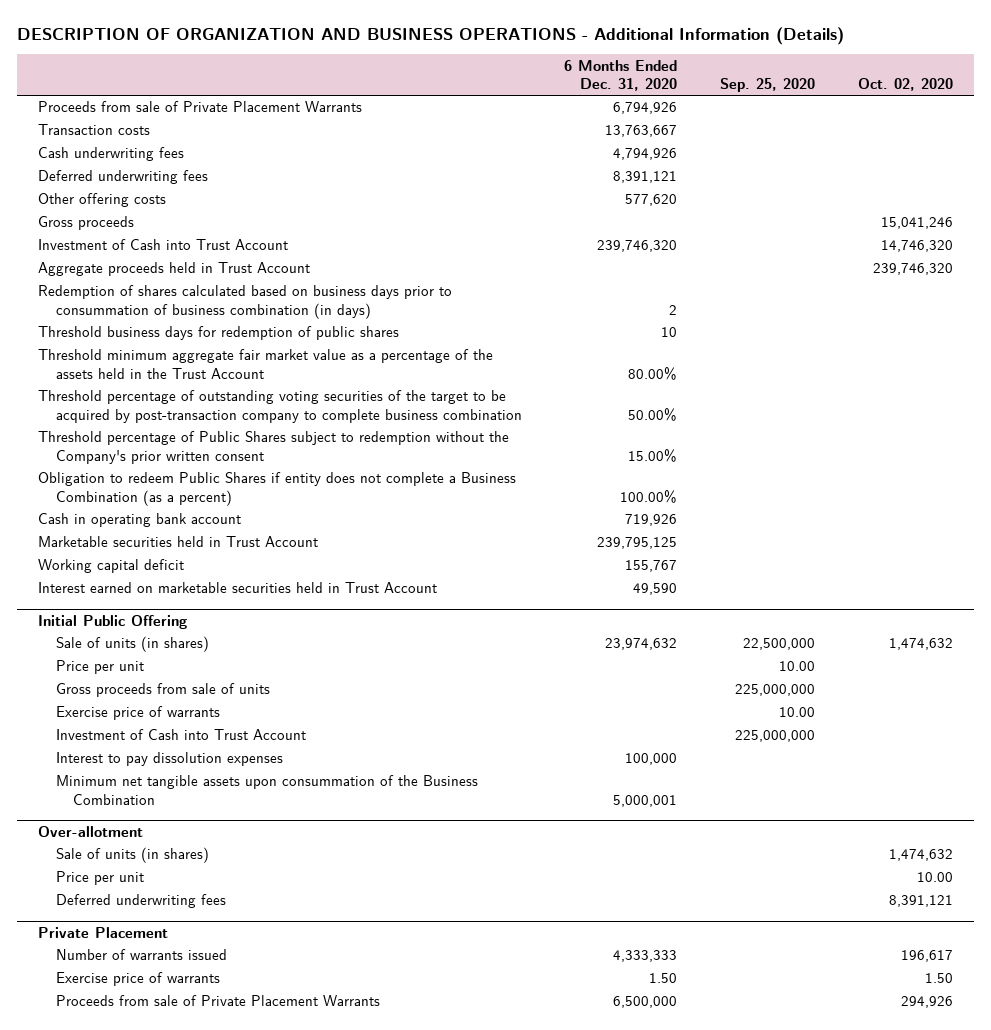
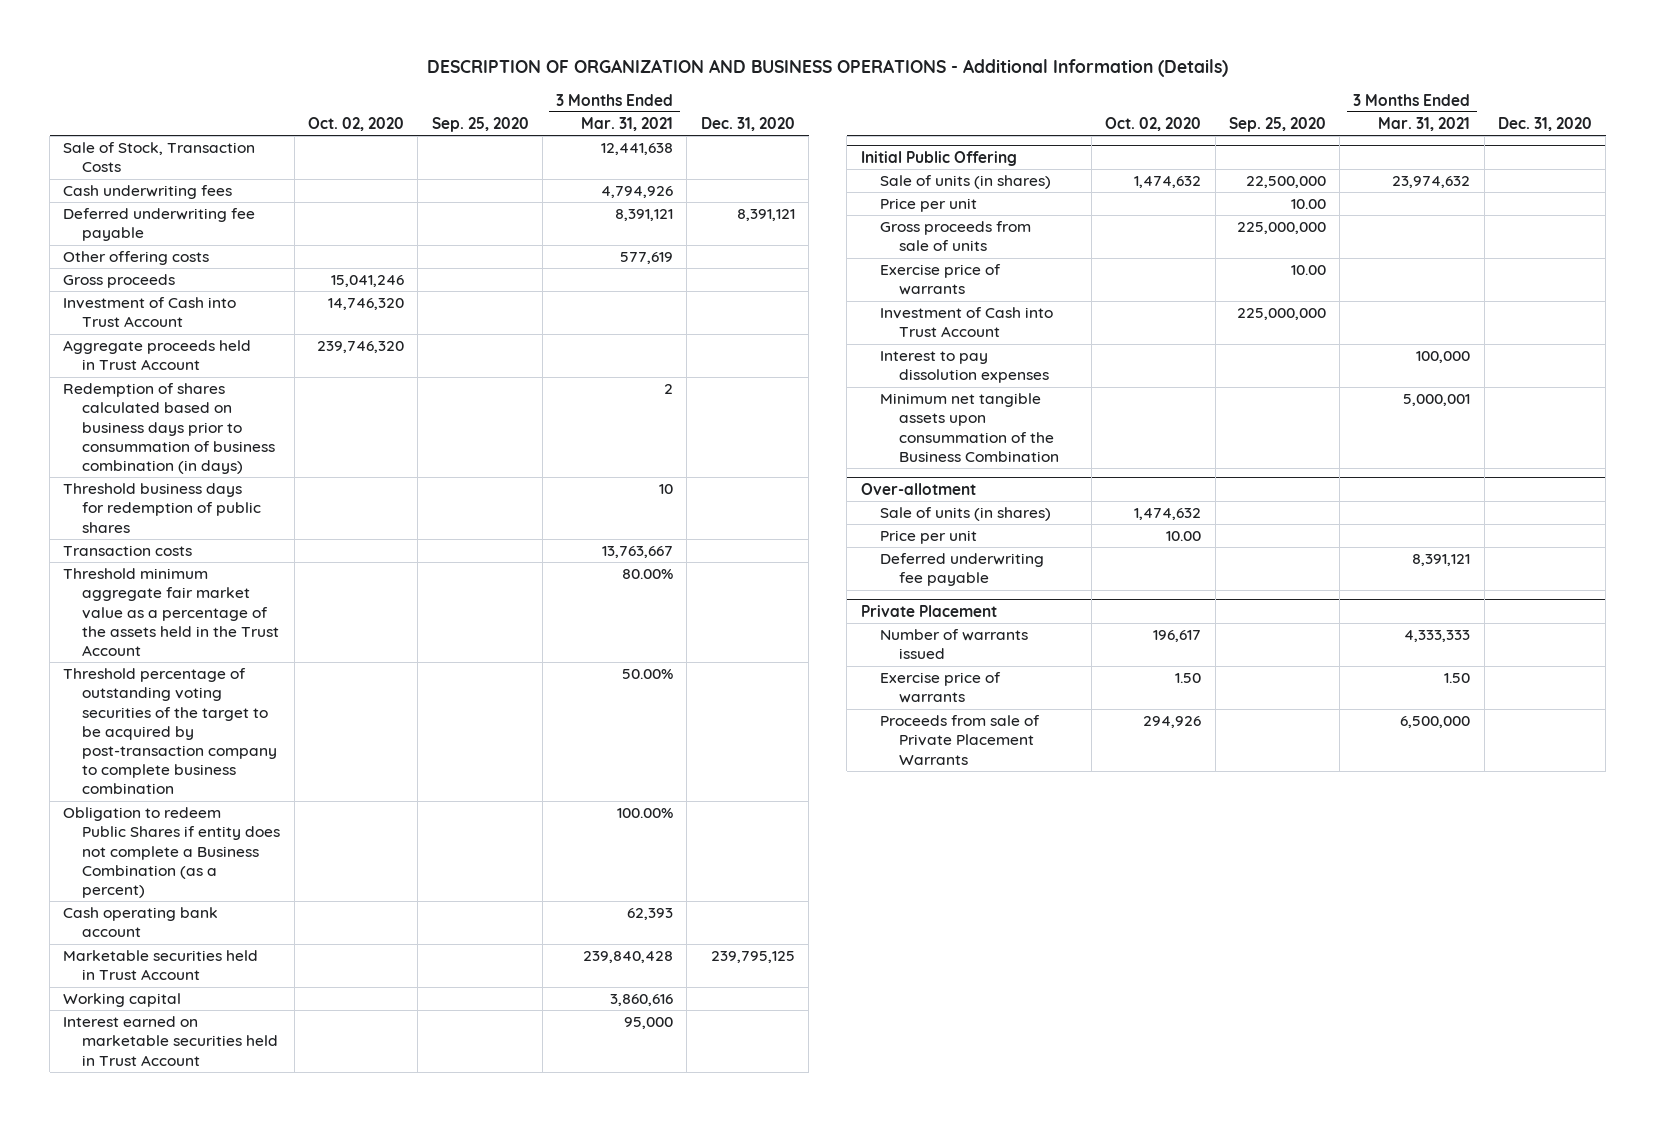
- | 6 Months Ended Dec. 31, 2020 | Sep. 25, 2020 | Oct. 02, 2020
+ | Oct. 02, 2020 | Sep. 25, 2020 | 3 Months Ended Mar. 31, 2021 | Dec. 31, 2020
- Proceeds from sale of Private Placement Warrants | 6,794,926 | |
+ Sale of Stock, Transaction Costs | | | 12,441,638 |
- Deferred underwriting fees | 8,391,121 | |
+ Deferred underwriting fee payable | | | 8,391,121 | 8,391,121
moved down: Transaction costs | | | 13,763,667 |
- Threshold percentage of Public Shares subject to redemption without the Company's prior written consent | 15.00% | |
- Cash in operating bank account | 719,926 | |
+ Cash operating bank account | | | 62,393 |
- Working capital deficit | 155,767 | |
+ Working capital | | | 3,860,616 |
@ Over-allotment
- Deferred underwriting fees | | | 8,391,121
+ Deferred underwriting fee payable | | | 8,391,121 |

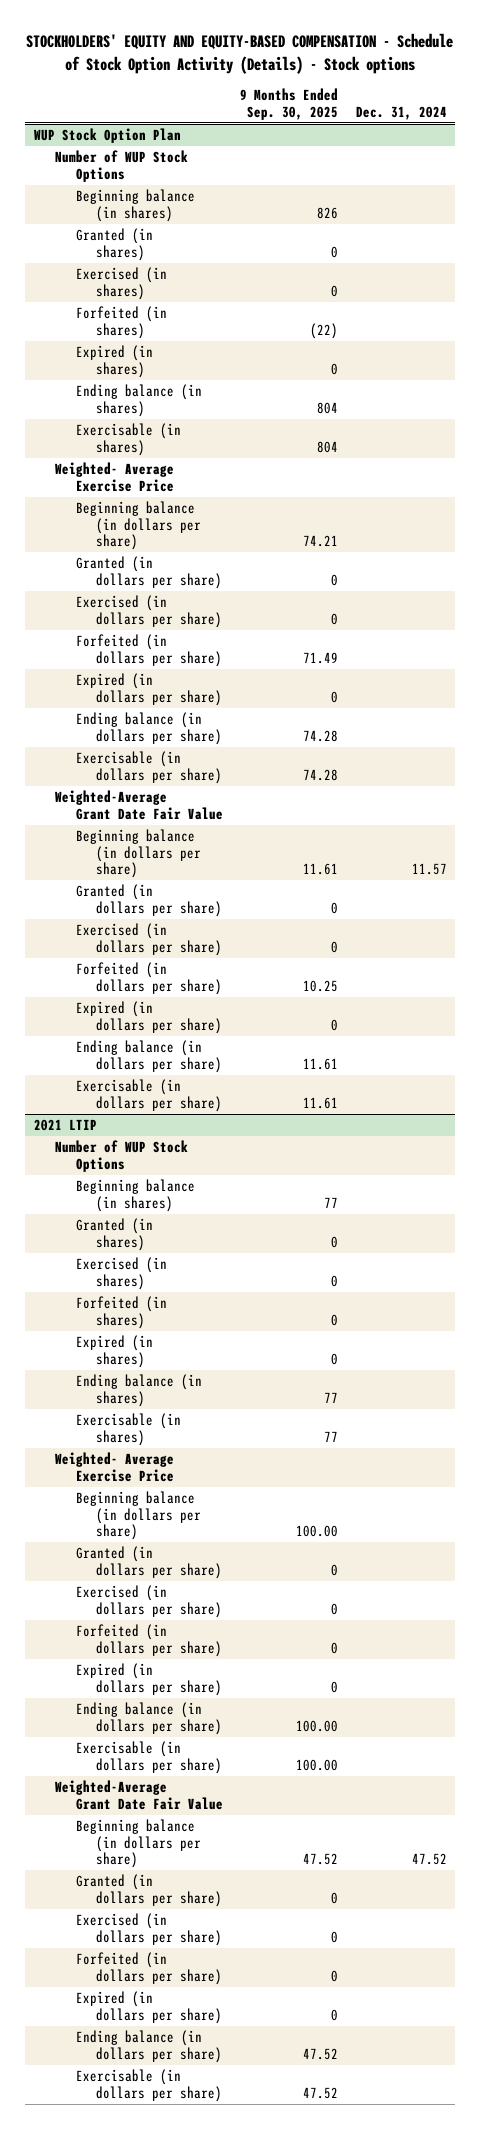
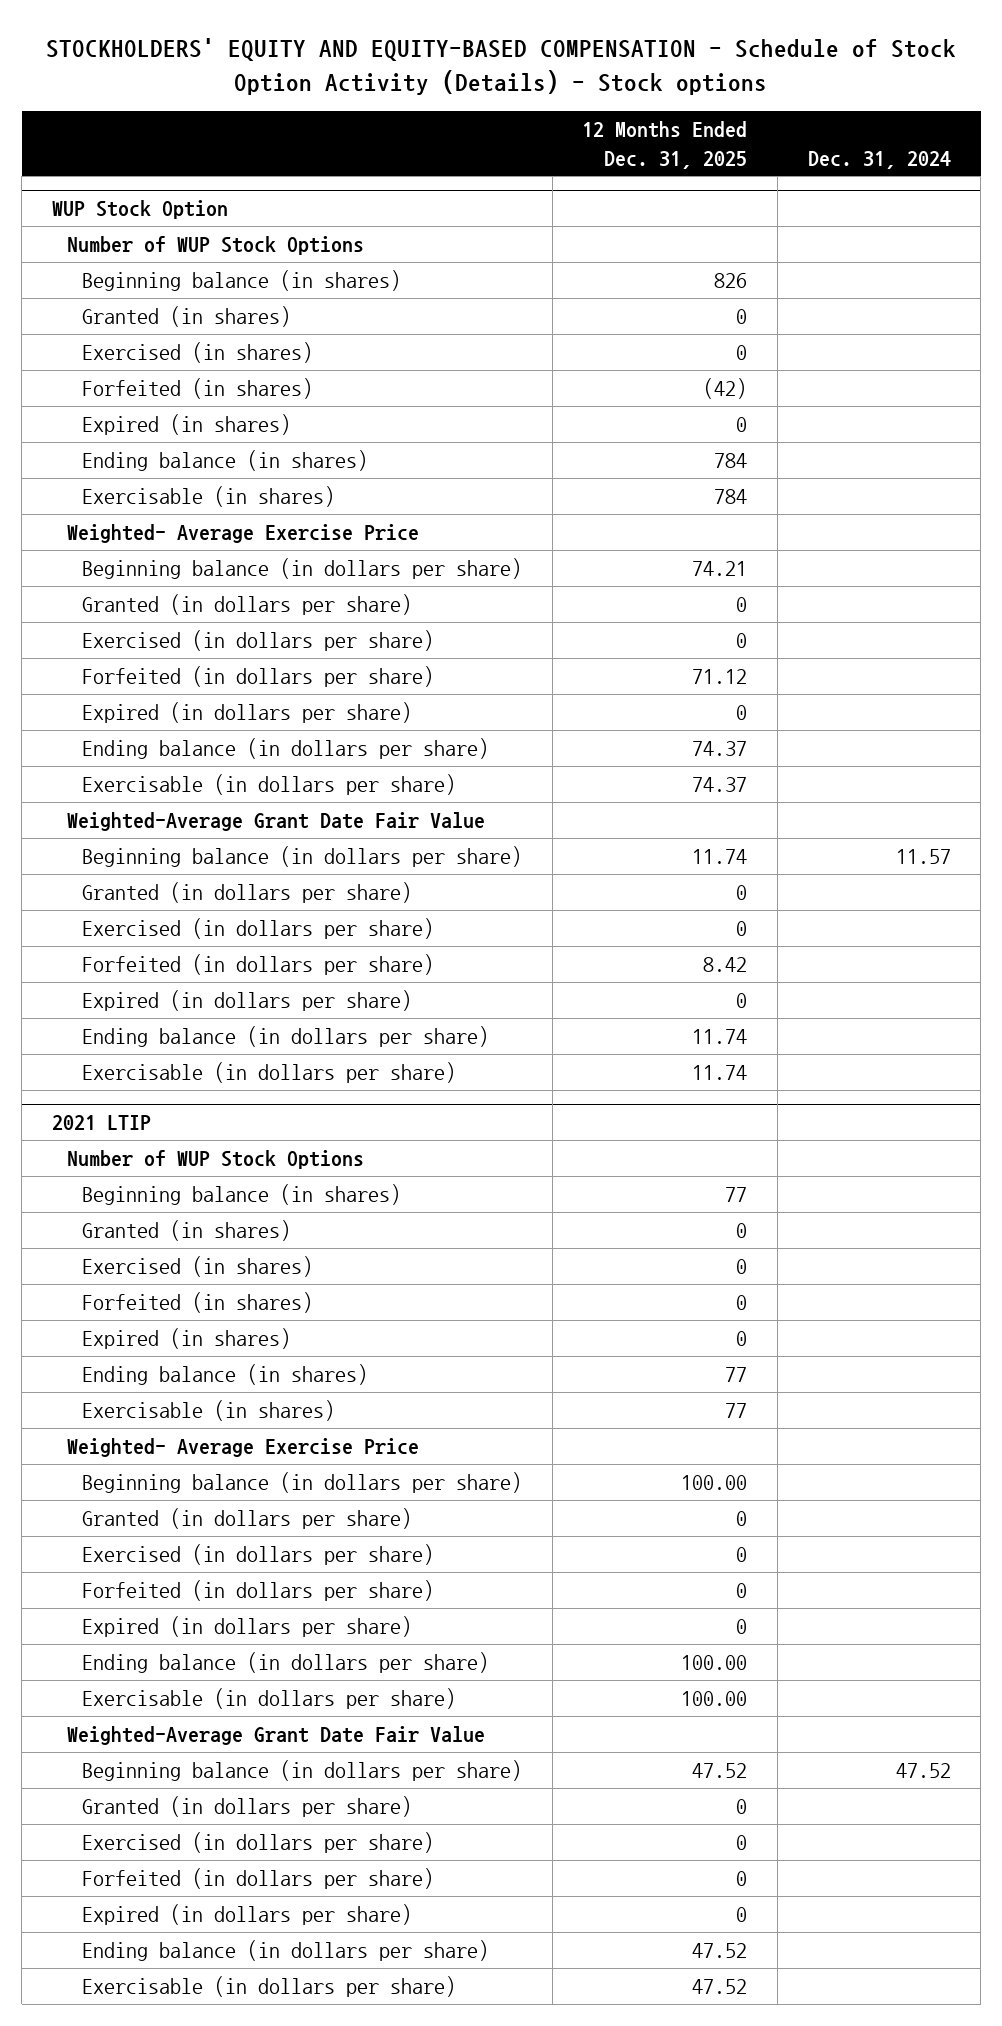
- | 9 Months Ended Sep. 30, 2025 | Dec. 31, 2024
+ | 12 Months Ended Dec. 31, 2025 | Dec. 31, 2024
- WUP Stock Option Plan
+ WUP Stock Option

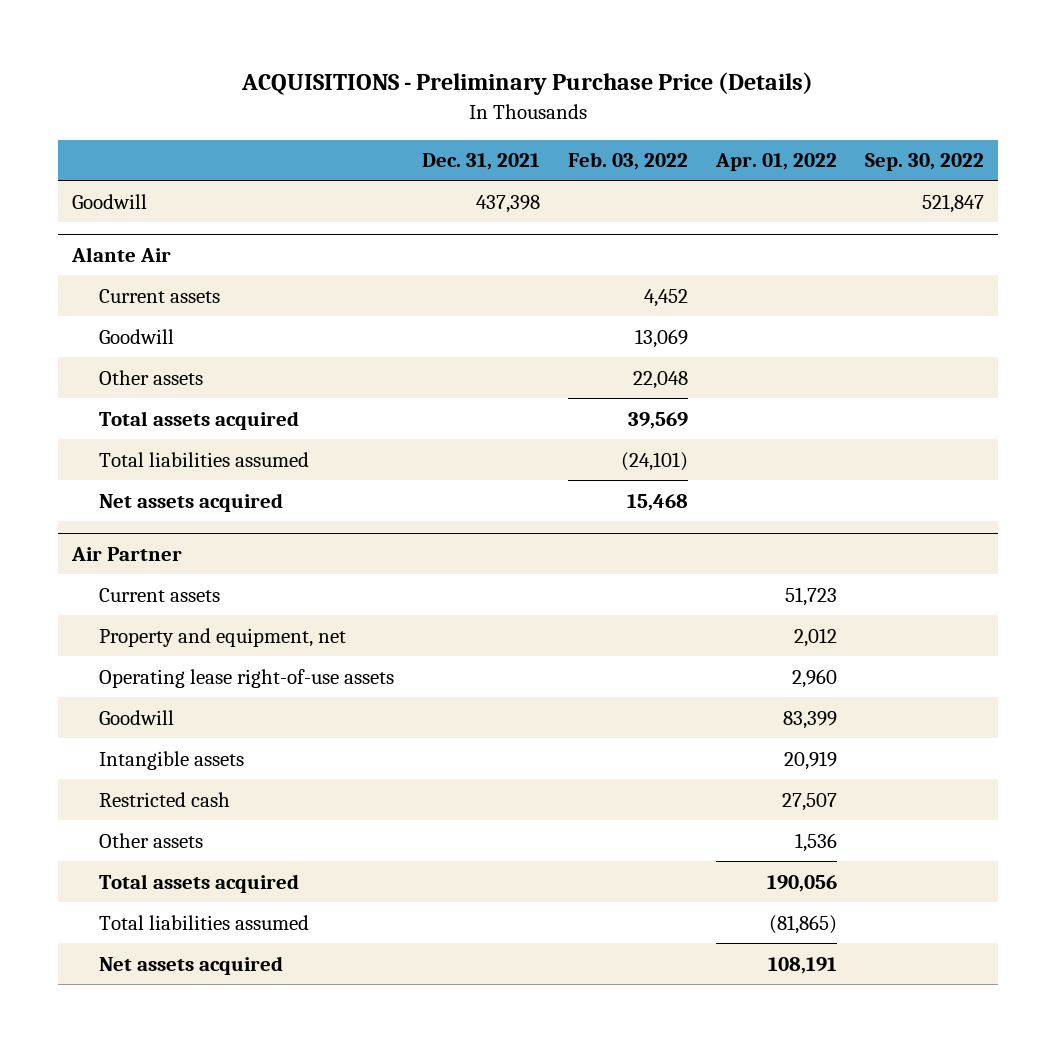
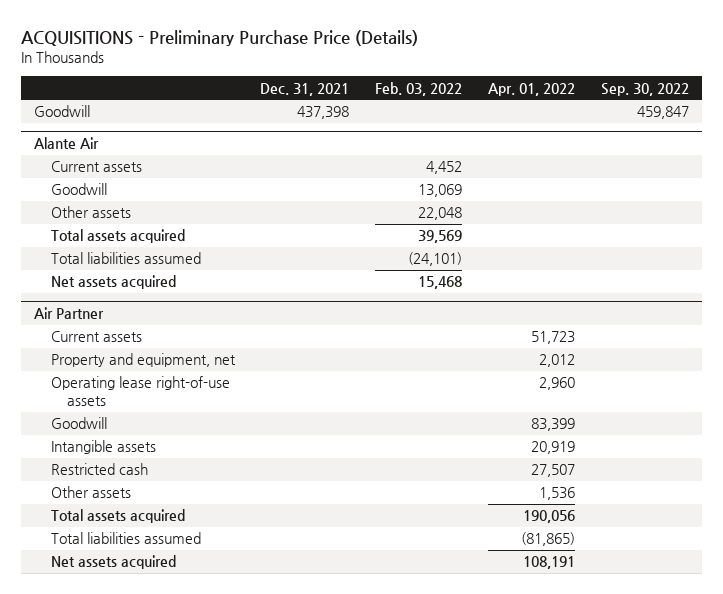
- Goodwill | 437,398 | | | 521,847
+ Goodwill | 437,398 | | | 459,847

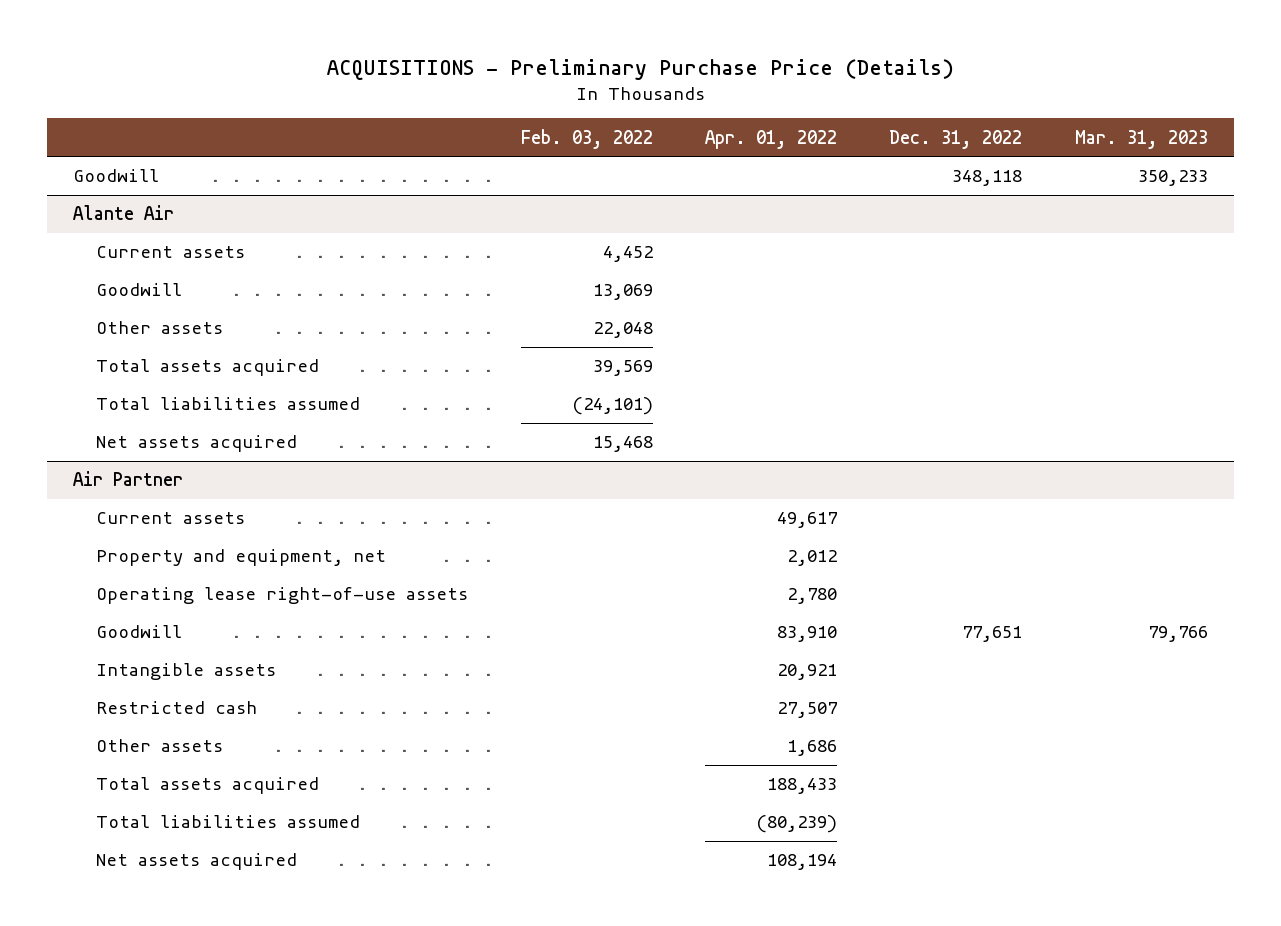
- | Dec. 31, 2021 | Feb. 03, 2022 | Apr. 01, 2022 | Sep. 30, 2022
+ | Feb. 03, 2022 | Apr. 01, 2022 | Dec. 31, 2022 | Mar. 31, 2023
@ Air Partner
- Current assets | | | 51,723 |
+ Current assets | | 49,617 | |
- Operating lease right-of-use assets | | | 2,960 |
- Goodwill | | | 83,399 |
- Intangible assets | | | 20,919 |
+ Operating lease right-of-use assets | | 2,780 | |
+ Goodwill | | 83,910 | 77,651 | 79,766
+ Intangible assets | | 20,921 | |
- Other assets | | | 1,536 |
- Total assets acquired | | | 190,056 |
- Total liabilities assumed | | | (81,865) |
- Net assets acquired | | | 108,191 |
+ Other assets | | 1,686 | |
+ Total assets acquired | | 188,433 | |
+ Total liabilities assumed | | (80,239) | |
+ Net assets acquired | | 108,194 | |

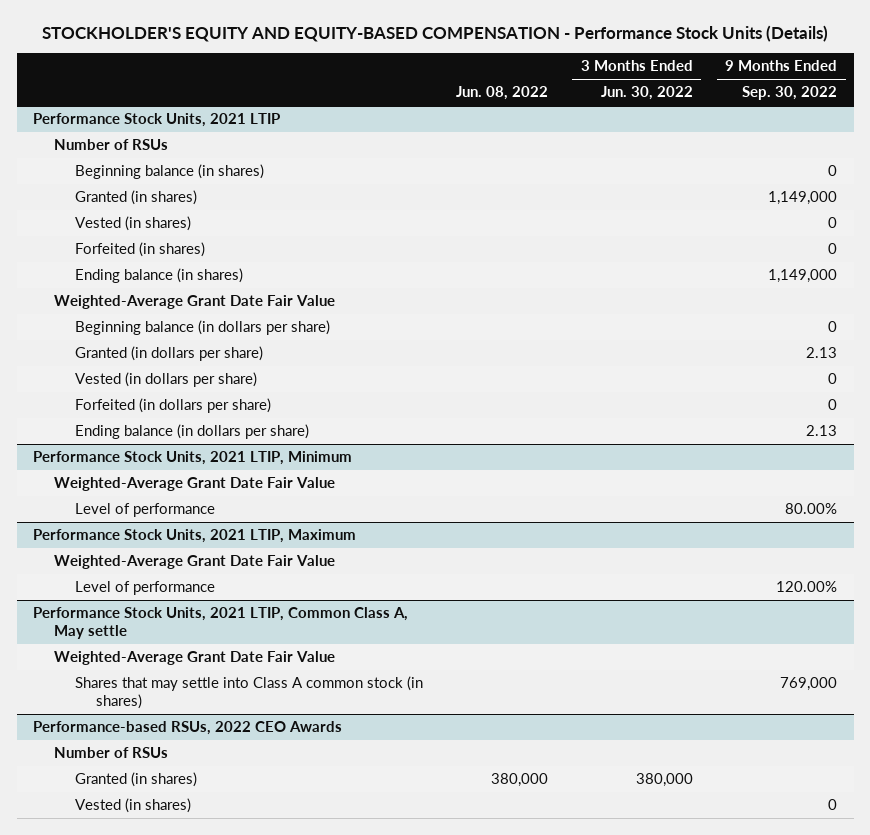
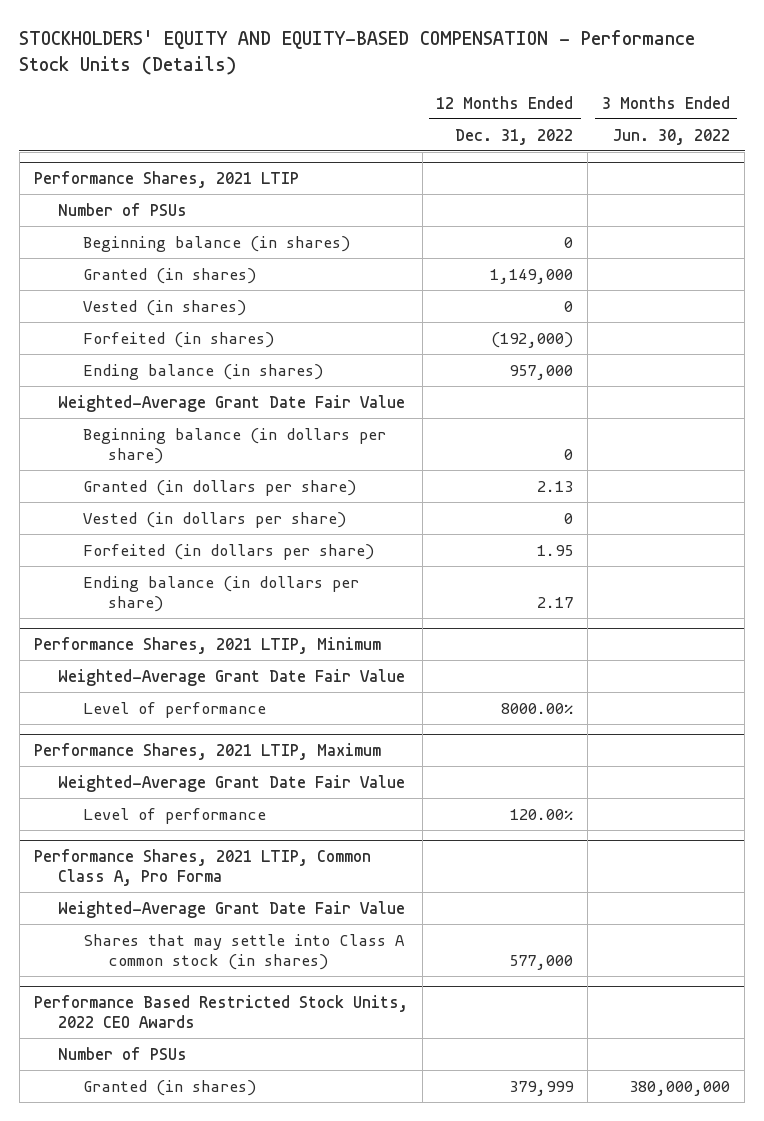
- STOCKHOLDER'S EQUITY AND EQUITY-BASED COMPENSATION - Performance Stock Units (Details)
+ STOCKHOLDERS' EQUITY AND EQUITY-BASED COMPENSATION - Performance Stock Units (Details)
- | Jun. 08, 2022 | 3 Months Ended Jun. 30, 2022 | 9 Months Ended Sep. 30, 2022
+ | 12 Months Ended Dec. 31, 2022 | 3 Months Ended Jun. 30, 2022
- Performance Stock Units, 2021 LTIP
- Number of RSUs
+ Performance Shares, 2021 LTIP
+ Number of PSUs
- Performance Stock Units, 2021 LTIP, Minimum
+ Performance Shares, 2021 LTIP, Minimum
- Performance Stock Units, 2021 LTIP, Maximum
+ Performance Shares, 2021 LTIP, Maximum
- Performance Stock Units, 2021 LTIP, Common Class A, May settle
- Weighted-Average Grant Date Fair Value
- Shares that may settle into Class A common stock (in shares) | | | 769,000
- Performance-based RSUs, 2022 CEO Awards
- Number of RSUs
- Granted (in shares) | 380,000 | 380,000 |
- Vested (in shares) | | | 0
+ Performance Shares, 2021 LTIP, Common Class A, Pro Forma
+ Weighted-Average Grant Date Fair Value
+ Shares that may settle into Class A common stock (in shares) | 577,000 |
+ Performance Based Restricted Stock Units, 2022 CEO Awards
+ Number of PSUs
+ Granted (in shares) | 379,999 | 380,000,000

